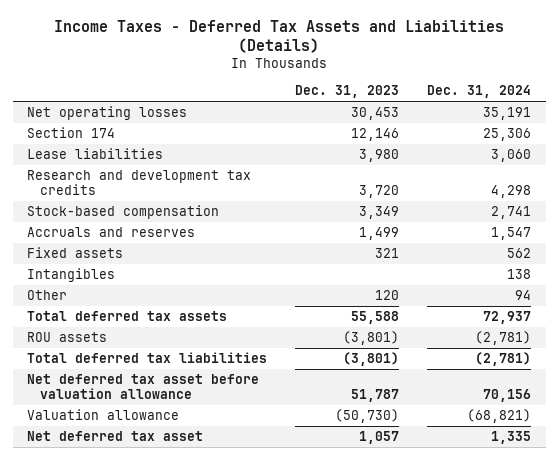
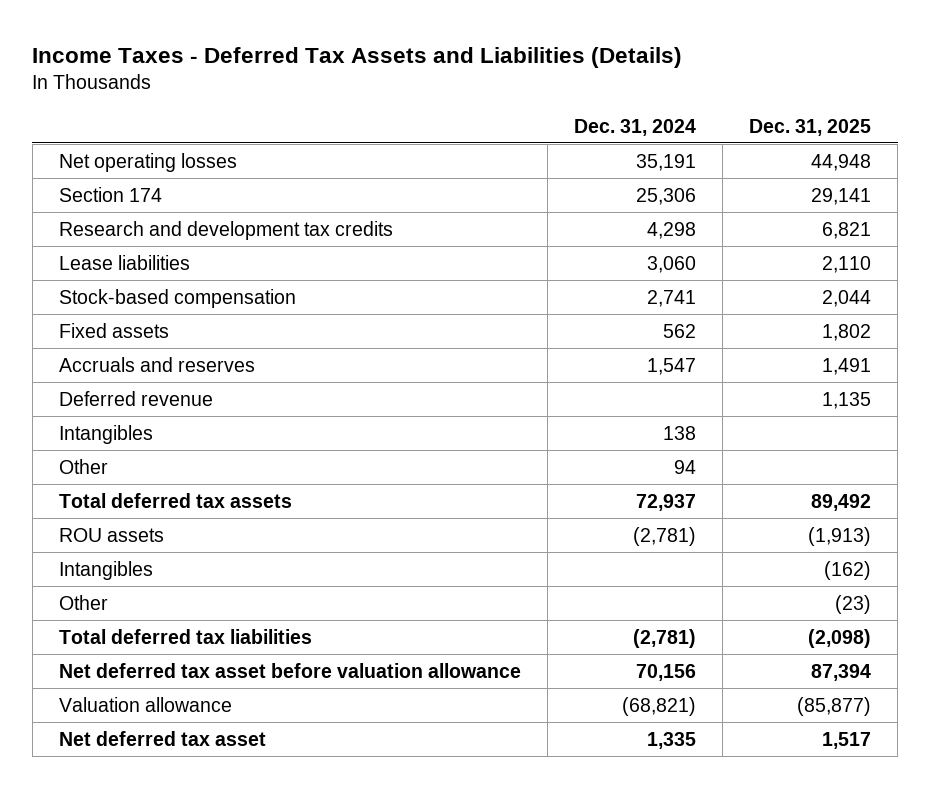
- | Dec. 31, 2023 | Dec. 31, 2024
+ | Dec. 31, 2024 | Dec. 31, 2025
moved down: Lease liabilities | 3,060 | 2,110
moved down: Accruals and reserves | 1,547 | 1,491
+ Deferred revenue | | 1,135
+ Intangibles | | (162)
+ Other | | (23)

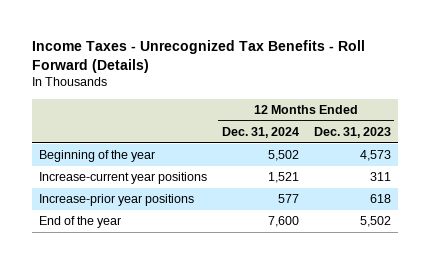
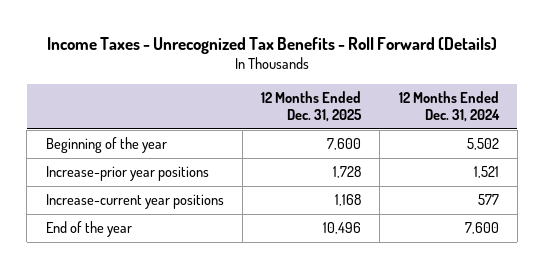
- | 12 Months Ended Dec. 31, 2024 | 12 Months Ended Dec. 31, 2023
+ | 12 Months Ended Dec. 31, 2025 | 12 Months Ended Dec. 31, 2024
- Increase-current year positions | 1,521 | 311
- Increase-prior year positions | 577 | 618
+ Increase-prior year positions | 1,728 | 1,521
+ Increase-current year positions | 1,168 | 577

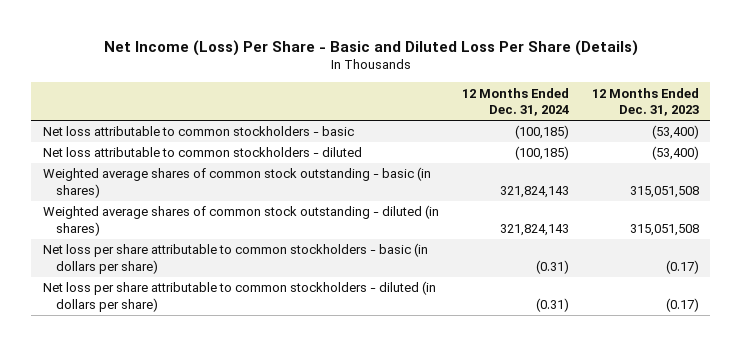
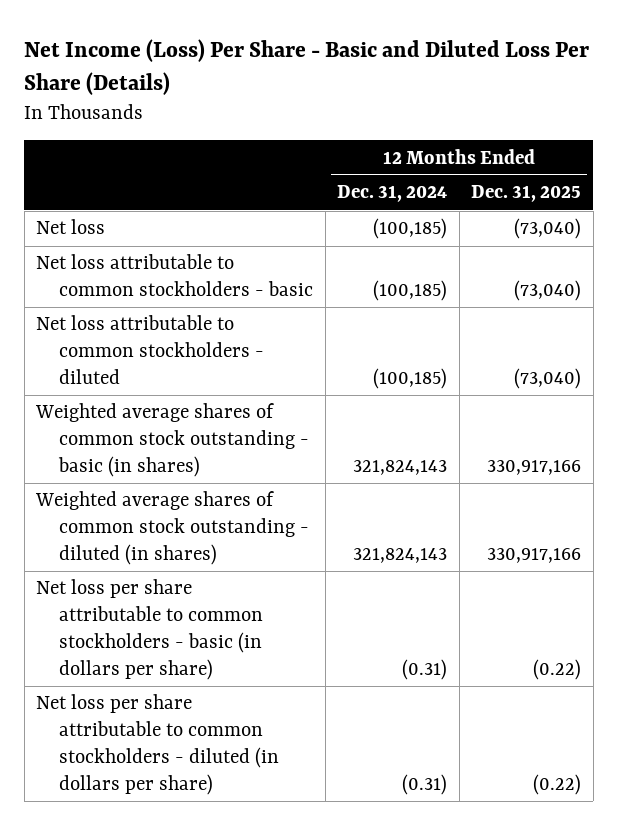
- | 12 Months Ended Dec. 31, 2024 | 12 Months Ended Dec. 31, 2023
+ | 12 Months Ended Dec. 31, 2024 | 12 Months Ended Dec. 31, 2025
+ Net loss | (100,185) | (73,040)

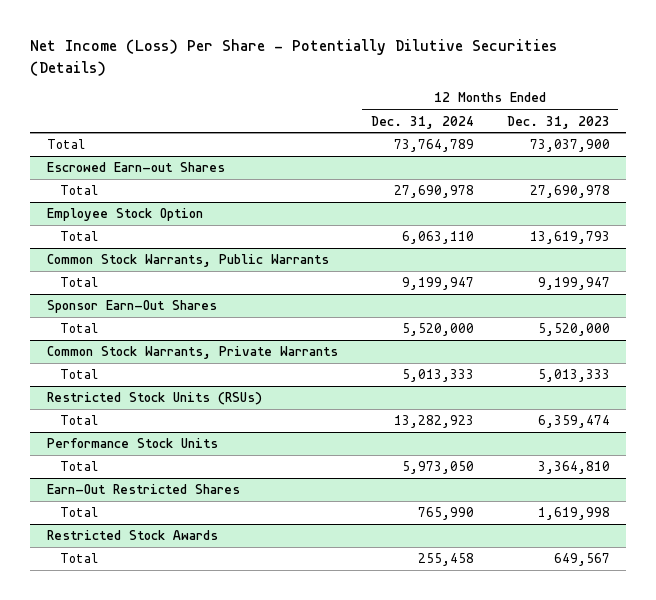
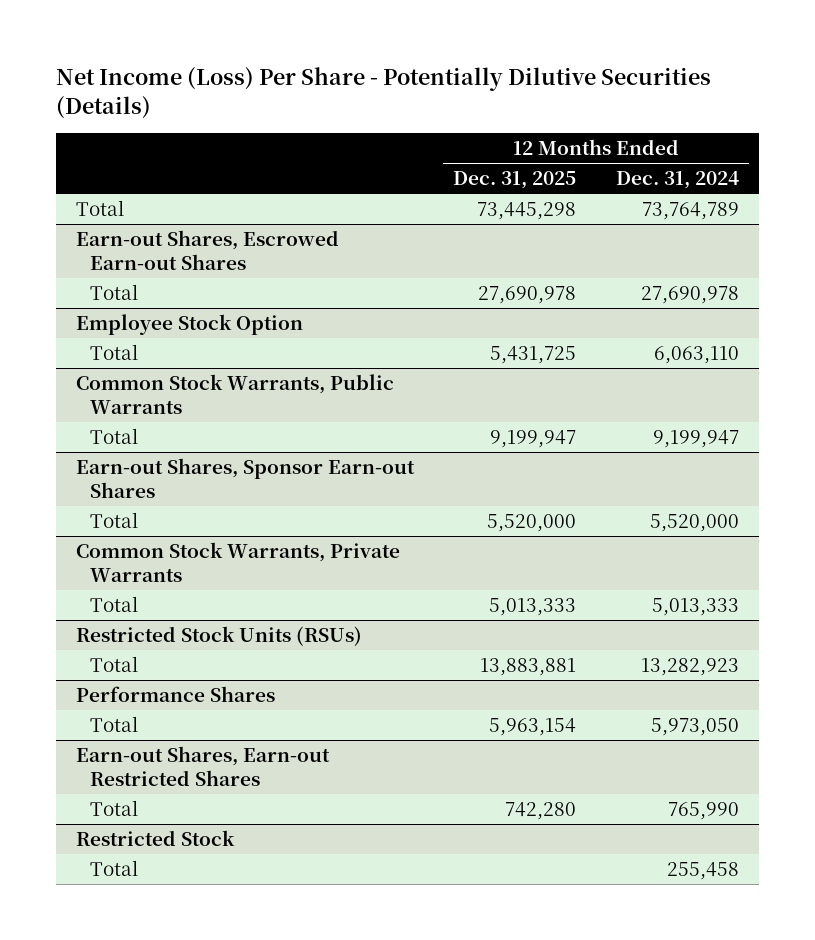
- | 12 Months Ended Dec. 31, 2024 | 12 Months Ended Dec. 31, 2023
+ | 12 Months Ended Dec. 31, 2025 | 12 Months Ended Dec. 31, 2024
- Escrowed Earn-out Shares
+ Earn-out Shares, Escrowed Earn-out Shares
- Sponsor Earn-Out Shares
+ Earn-out Shares, Sponsor Earn-out Shares
- Performance Stock Units
+ Performance Shares
- Earn-Out Restricted Shares
+ Earn-out Shares, Earn-out Restricted Shares
- Restricted Stock Awards
+ Restricted Stock

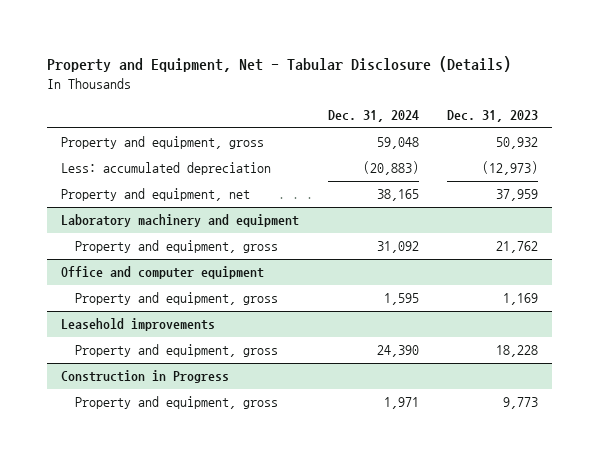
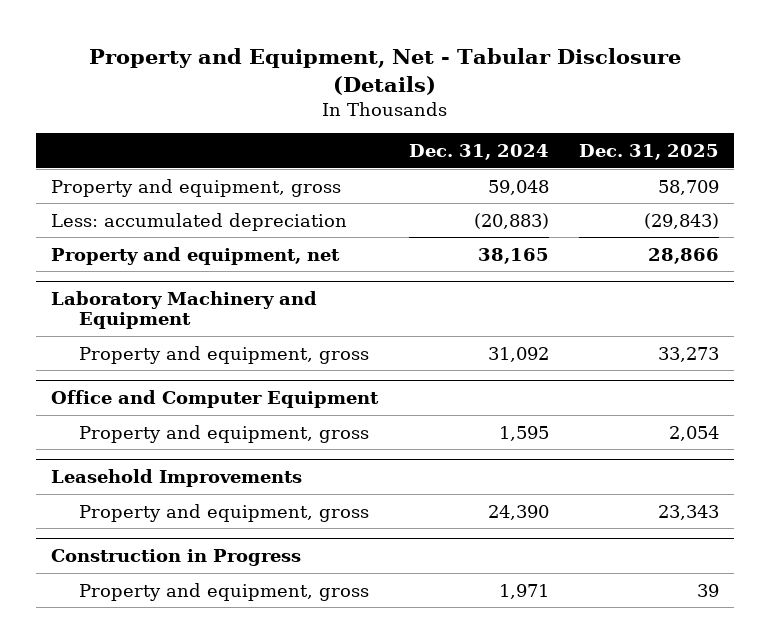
- | Dec. 31, 2024 | Dec. 31, 2023
+ | Dec. 31, 2024 | Dec. 31, 2025
- Laboratory machinery and equipment
+ Laboratory Machinery and Equipment
- Office and computer equipment
+ Office and Computer Equipment
- Leasehold improvements
+ Leasehold Improvements

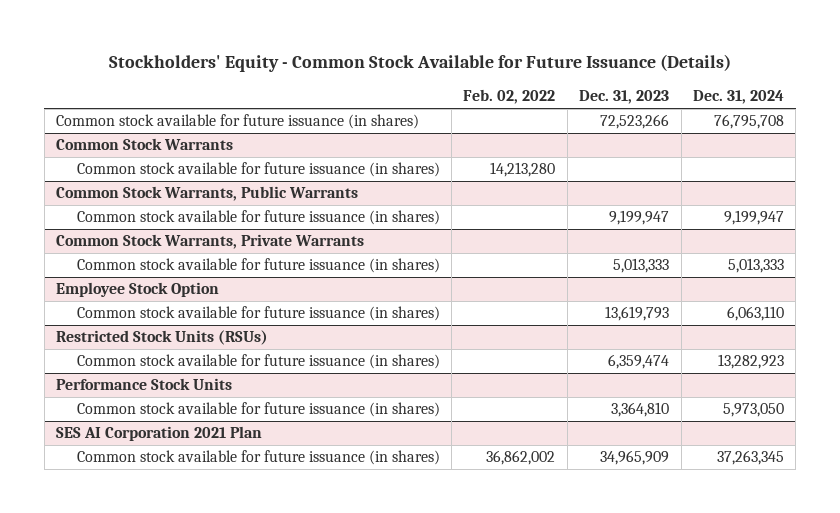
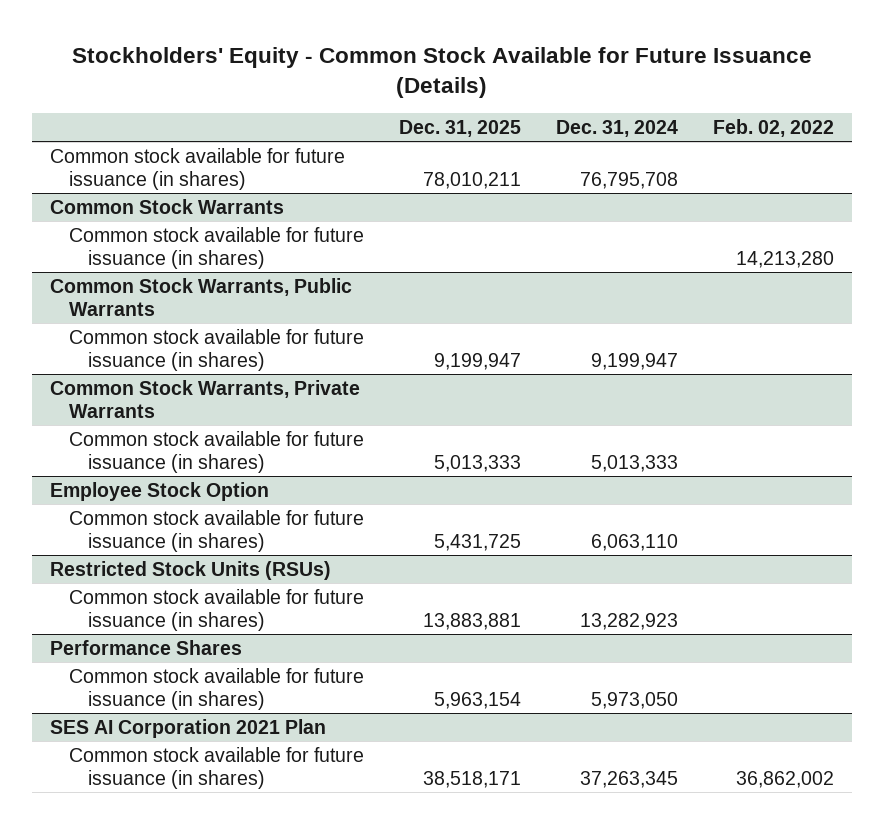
- | Feb. 02, 2022 | Dec. 31, 2023 | Dec. 31, 2024
+ | Dec. 31, 2025 | Dec. 31, 2024 | Feb. 02, 2022
- Performance Stock Units
+ Performance Shares

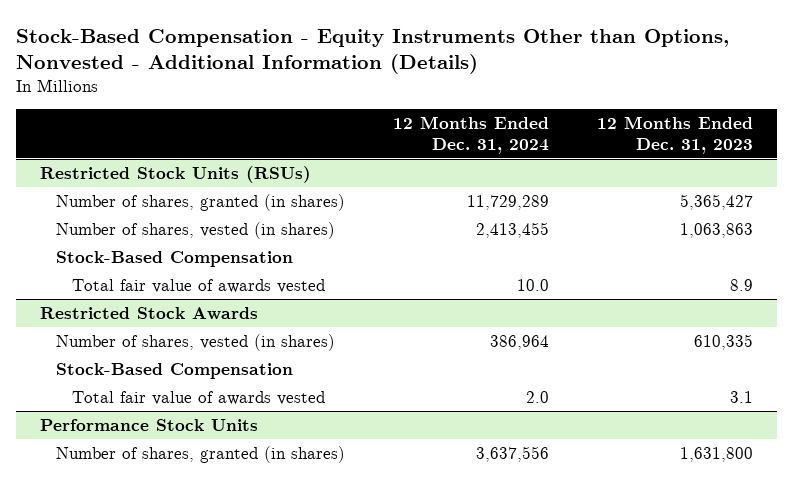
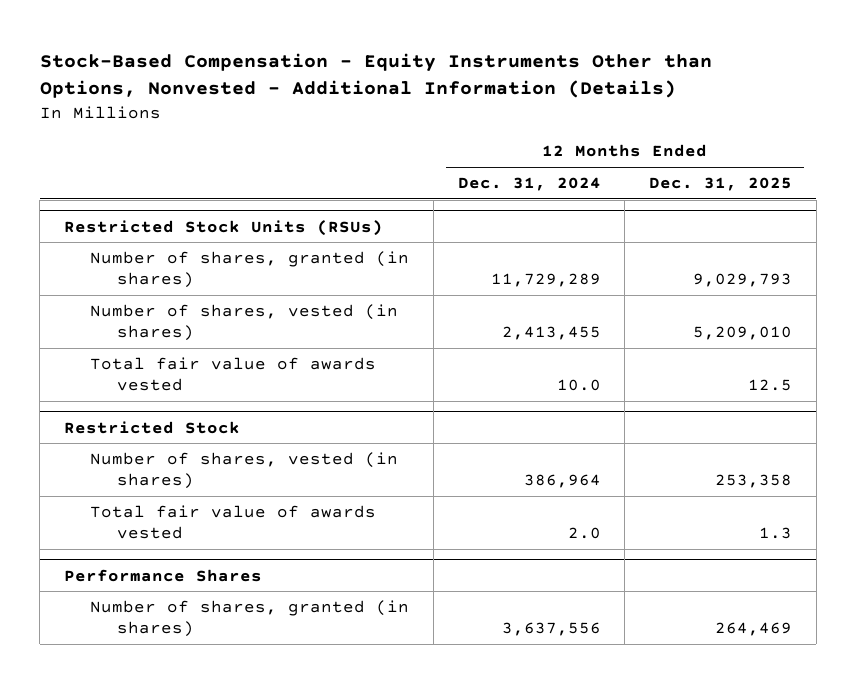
- | 12 Months Ended Dec. 31, 2024 | 12 Months Ended Dec. 31, 2023
+ | 12 Months Ended Dec. 31, 2024 | 12 Months Ended Dec. 31, 2025
@ Restricted Stock Units (RSUs)
- Stock-Based Compensation
- Restricted Stock Awards
+ Restricted Stock
- Stock-Based Compensation
- Performance Stock Units
+ Performance Shares

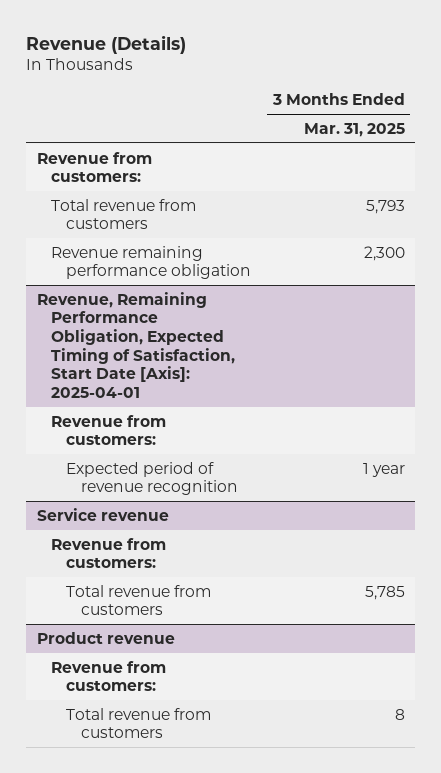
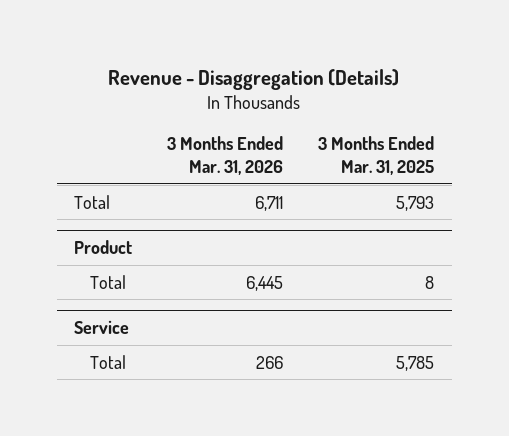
- Revenue (Details)
+ Revenue - Disaggregation (Details)
- | 3 Months Ended Mar. 31, 2025
+ | 3 Months Ended Mar. 31, 2026 | 3 Months Ended Mar. 31, 2025
- Revenue from customers:
- Total revenue from customers | 5,793
- Revenue remaining performance obligation | 2,300
- Revenue, Remaining Performance Obligation, Expected Timing of Satisfaction, Start Date [Axis]: 2025-04-01
- Revenue from customers:
- Expected period of revenue recognition | 1 year
- Service revenue
- Revenue from customers:
- Total revenue from customers | 5,785
- Product revenue
- Revenue from customers:
- Total revenue from customers | 8
+ Total | 6,711 | 5,793
+ Product
+ Total | 6,445 | 8
+ Service
+ Total | 266 | 5,785

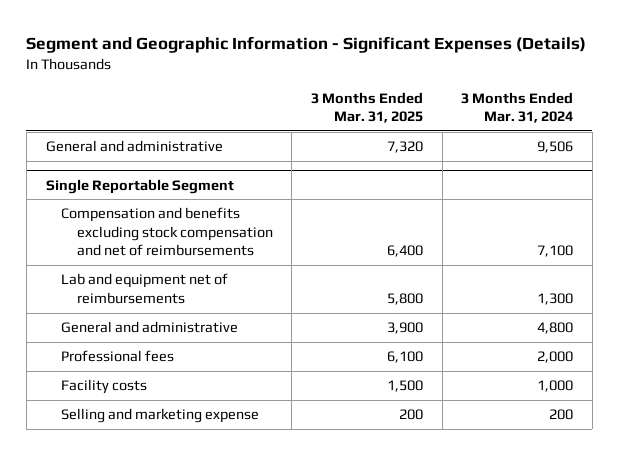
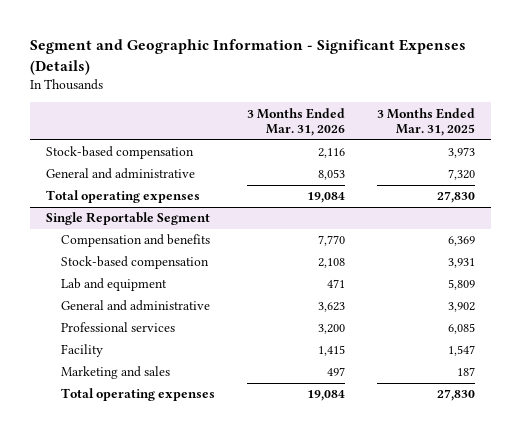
- | 3 Months Ended Mar. 31, 2025 | 3 Months Ended Mar. 31, 2024
+ | 3 Months Ended Mar. 31, 2026 | 3 Months Ended Mar. 31, 2025
+ Stock-based compensation | 2,116 | 3,973
+ Total operating expenses | 19,084 | 27,830
@ Single Reportable Segment
- Compensation and benefits excluding stock compensation and net of reimbursements | 6,400 | 7,100
- Lab and equipment net of reimbursements | 5,800 | 1,300
- General and administrative | 3,900 | 4,800
- Professional fees | 6,100 | 2,000
- Facility costs | 1,500 | 1,000
- Selling and marketing expense | 200 | 200
+ Compensation and benefits | 7,770 | 6,369
+ Stock-based compensation | 2,108 | 3,931
+ Lab and equipment | 471 | 5,809
+ General and administrative | 3,623 | 3,902
+ Professional services | 3,200 | 6,085
+ Facility | 1,415 | 1,547
+ Marketing and sales | 497 | 187
+ Total operating expenses | 19,084 | 27,830

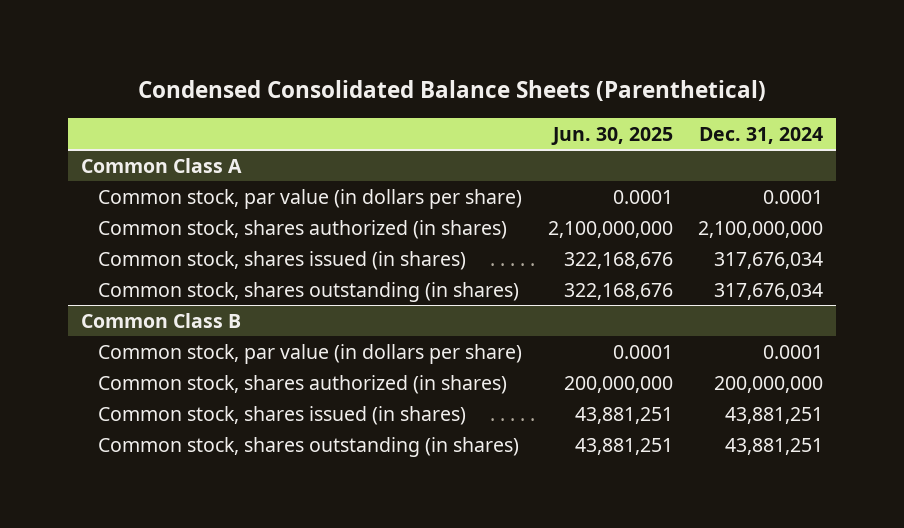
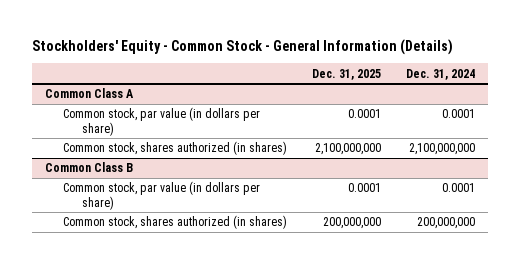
- Condensed Consolidated Balance Sheets (Parenthetical)
+ Stockholders' Equity - Common Stock - General Information (Details)
- | Jun. 30, 2025 | Dec. 31, 2024
+ | Dec. 31, 2025 | Dec. 31, 2024
@ Common Class A
- Common stock, shares issued (in shares) | 322,168,676 | 317,676,034
- Common stock, shares outstanding (in shares) | 322,168,676 | 317,676,034
@ Common Class B
- Common stock, shares issued (in shares) | 43,881,251 | 43,881,251
- Common stock, shares outstanding (in shares) | 43,881,251 | 43,881,251

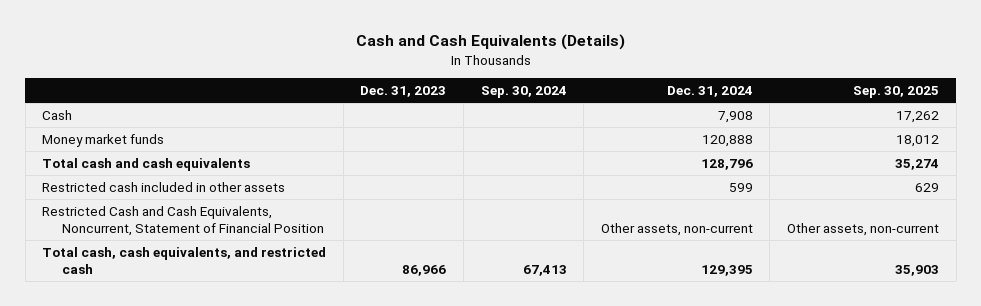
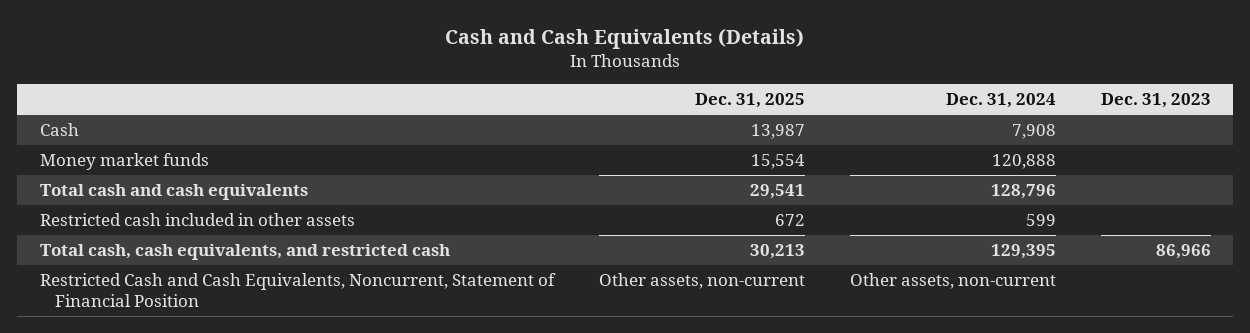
- | Dec. 31, 2023 | Sep. 30, 2024 | Dec. 31, 2024 | Sep. 30, 2025
+ | Dec. 31, 2025 | Dec. 31, 2024 | Dec. 31, 2023
moved down: Restricted Cash and Cash Equivalents, Noncurrent, Statement of Financial Position | Other assets, non-current | Other assets, non-current |

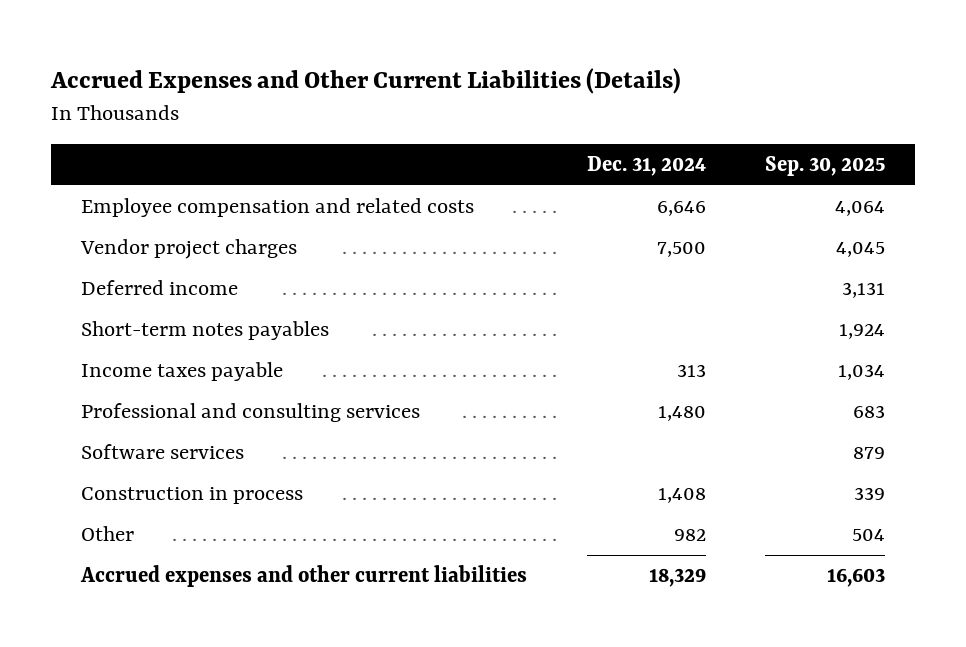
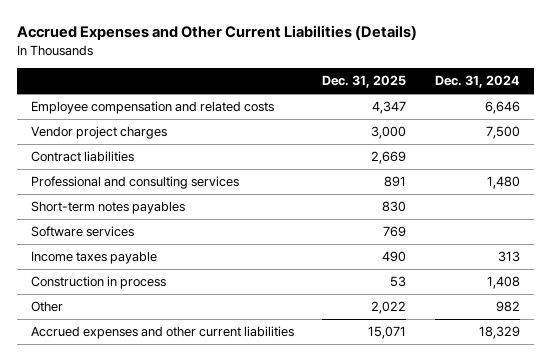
- | Dec. 31, 2024 | Sep. 30, 2025
+ | Dec. 31, 2025 | Dec. 31, 2024
- Deferred income | | 3,131
+ Contract liabilities | 2,669 |
moved down: Short-term notes payables | 830 |
moved down: Income taxes payable | 490 | 313

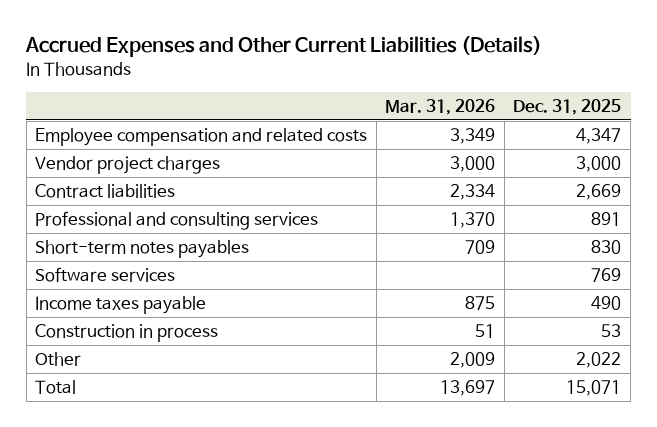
- | Dec. 31, 2025 | Dec. 31, 2024
+ | Mar. 31, 2026 | Dec. 31, 2025
- Accrued expenses and other current liabilities | 15,071 | 18,329
+ Total | 13,697 | 15,071

